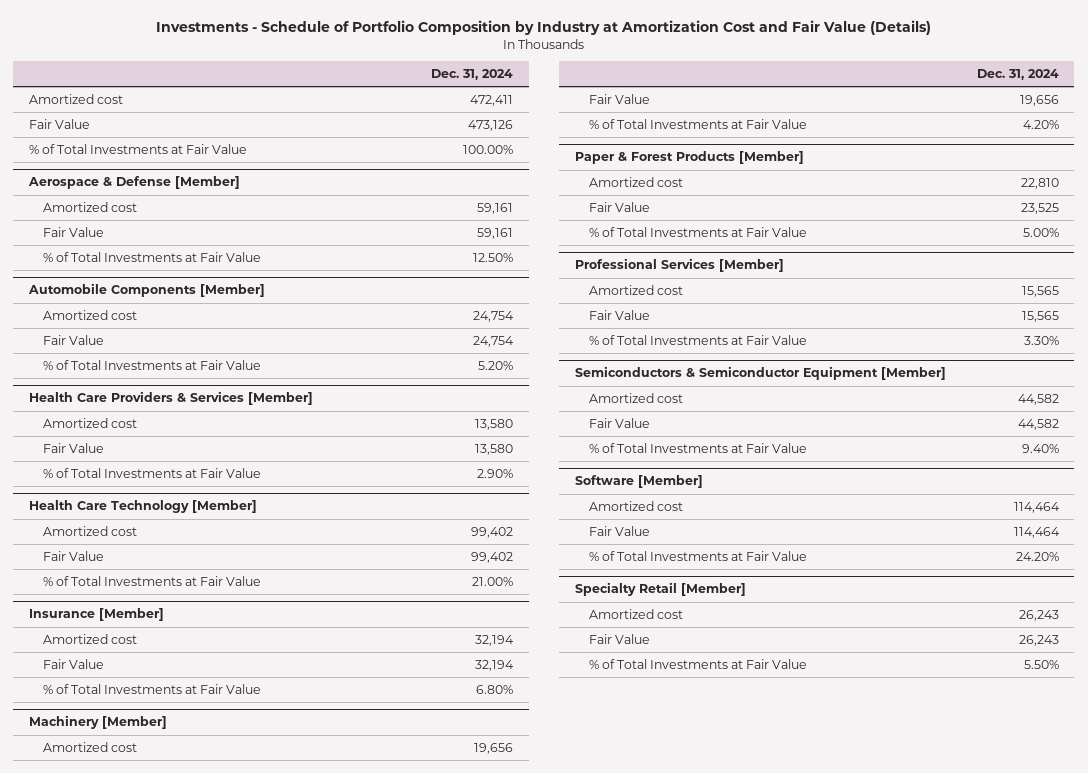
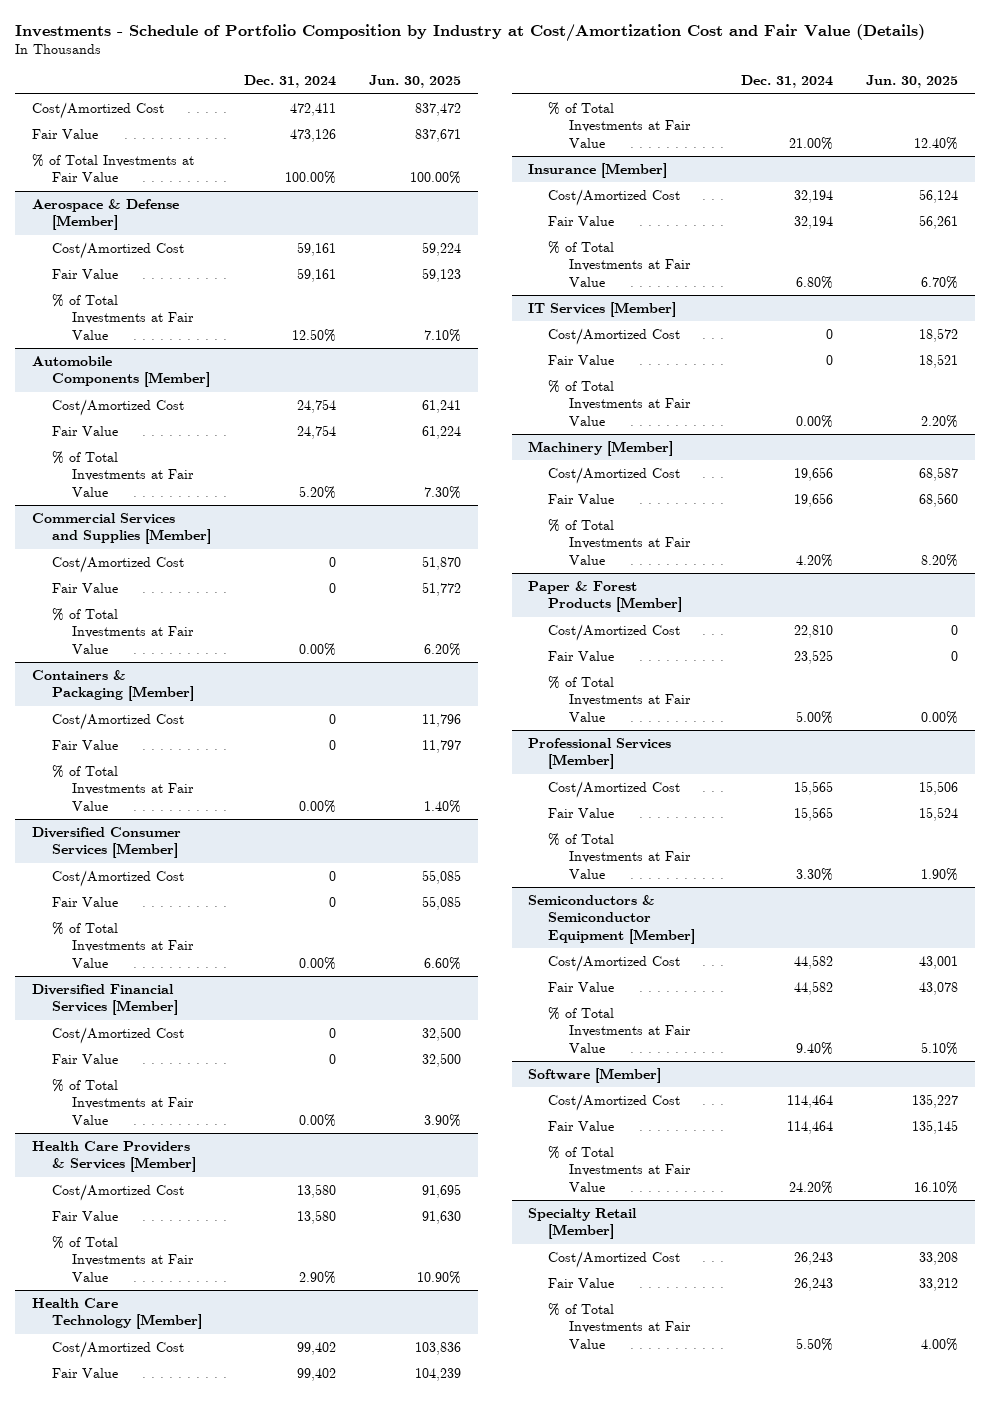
- Investments - Schedule of Portfolio Composition by Industry at Amortization Cost and Fair Value (Details)
+ Investments - Schedule of Portfolio Composition by Industry at Cost/Amortization Cost and Fair Value (Details)
- | Dec. 31, 2024
+ | Dec. 31, 2024 | Jun. 30, 2025
- Amortized cost | 472,411
+ Cost/Amortized Cost | 472,411 | 837,472
@ Aerospace & Defense [Member]
- Amortized cost | 59,161
+ Cost/Amortized Cost | 59,161 | 59,224
@ Automobile Components [Member]
- Amortized cost | 24,754
+ Cost/Amortized Cost | 24,754 | 61,241
+ Commercial Services and Supplies [Member]
+ Cost/Amortized Cost | 0 | 51,870
+ Fair Value | 0 | 51,772
+ % of Total Investments at Fair Value | 0.00% | 6.20%
+ Containers & Packaging [Member]
+ Cost/Amortized Cost | 0 | 11,796
+ Fair Value | 0 | 11,797
+ % of Total Investments at Fair Value | 0.00% | 1.40%
+ Diversified Consumer Services [Member]
+ Cost/Amortized Cost | 0 | 55,085
+ Fair Value | 0 | 55,085
+ % of Total Investments at Fair Value | 0.00% | 6.60%
+ Diversified Financial Services [Member]
+ Cost/Amortized Cost | 0 | 32,500
+ Fair Value | 0 | 32,500
+ % of Total Investments at Fair Value | 0.00% | 3.90%
@ Health Care Providers & Services [Member]
- Amortized cost | 13,580
+ Cost/Amortized Cost | 13,580 | 91,695
@ Health Care Technology [Member]
- Amortized cost | 99,402
+ Cost/Amortized Cost | 99,402 | 103,836
@ Insurance [Member]
- Amortized cost | 32,194
+ Cost/Amortized Cost | 32,194 | 56,124
+ IT Services [Member]
+ Cost/Amortized Cost | 0 | 18,572
+ Fair Value | 0 | 18,521
+ % of Total Investments at Fair Value | 0.00% | 2.20%
@ Machinery [Member]
- Amortized cost | 19,656
+ Cost/Amortized Cost | 19,656 | 68,587
@ Paper & Forest Products [Member]
- Amortized cost | 22,810
+ Cost/Amortized Cost | 22,810 | 0
@ Professional Services [Member]
- Amortized cost | 15,565
+ Cost/Amortized Cost | 15,565 | 15,506
@ Semiconductors & Semiconductor Equipment [Member]
- Amortized cost | 44,582
+ Cost/Amortized Cost | 44,582 | 43,001
@ Software [Member]
- Amortized cost | 114,464
+ Cost/Amortized Cost | 114,464 | 135,227
@ Specialty Retail [Member]
- Amortized cost | 26,243
+ Cost/Amortized Cost | 26,243 | 33,208

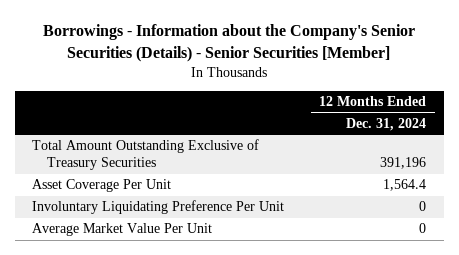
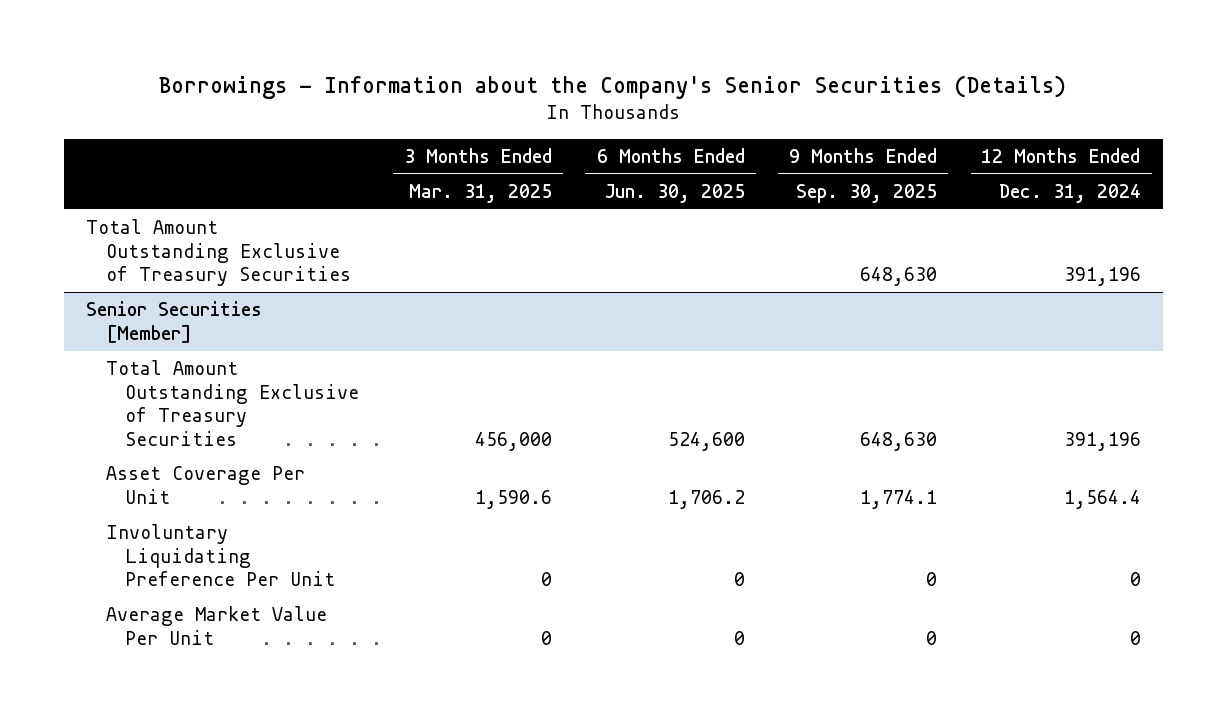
- Borrowings - Information about the Company's Senior Securities (Details) - Senior Securities [Member]
+ Borrowings - Information about the Company's Senior Securities (Details)
- | 12 Months Ended Dec. 31, 2024
+ | 3 Months Ended Mar. 31, 2025 | 6 Months Ended Jun. 30, 2025 | 9 Months Ended Sep. 30, 2025 | 12 Months Ended Dec. 31, 2024
+ Senior Securities [Member]
+ Total Amount Outstanding Exclusive of Treasury Securities | 456,000 | 524,600 | 648,630 | 391,196

